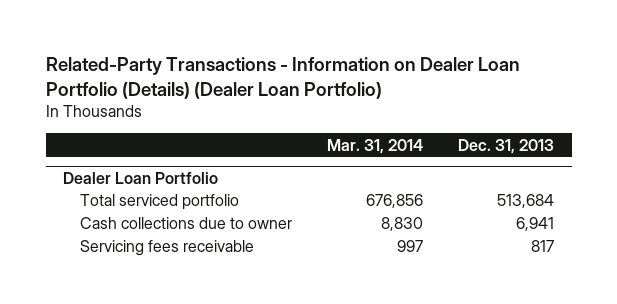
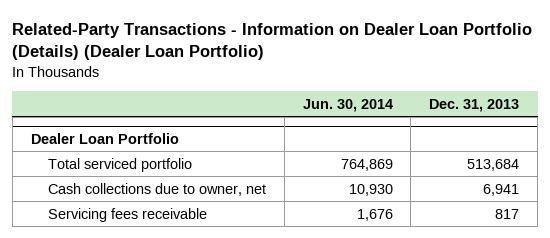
- | Mar. 31, 2014 | Dec. 31, 2013
+ | Jun. 30, 2014 | Dec. 31, 2013
@ Dealer Loan Portfolio
- Cash collections due to owner | 8,830 | 6,941
+ Cash collections due to owner, net | 10,930 | 6,941

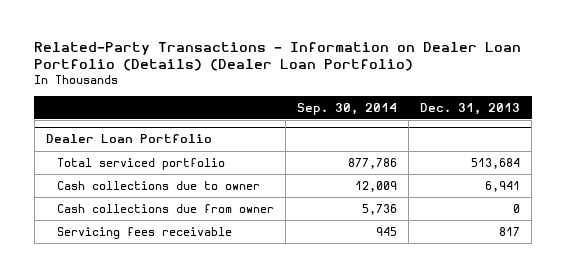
- | Jun. 30, 2014 | Dec. 31, 2013
+ | Sep. 30, 2014 | Dec. 31, 2013
@ Dealer Loan Portfolio
- Cash collections due to owner, net | 10,930 | 6,941
+ Cash collections due to owner | 12,009 | 6,941
+ Cash collections due from owner | 5,736 | 0

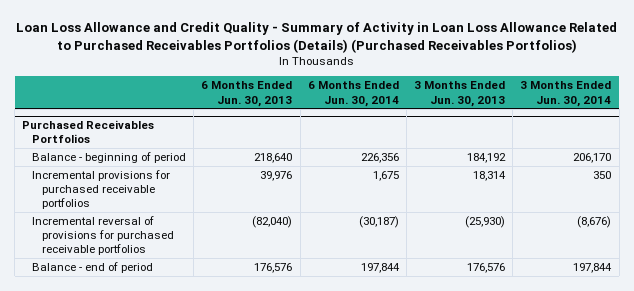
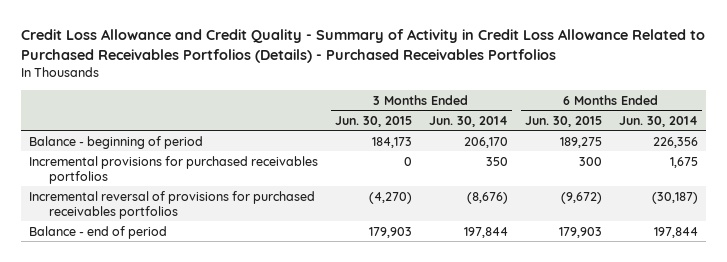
- Loan Loss Allowance and Credit Quality - Summary of Activity in Loan Loss Allowance Related to Purchased Receivables Portfolios (Details) (Purchased Receivables Portfolios)
+ Credit Loss Allowance and Credit Quality - Summary of Activity in Credit Loss Allowance Related to Purchased Receivables Portfolios (Details) - Purchased Receivables Portfolios
- | 6 Months Ended Jun. 30, 2013 | 6 Months Ended Jun. 30, 2014 | 3 Months Ended Jun. 30, 2013 | 3 Months Ended Jun. 30, 2014
+ | 3 Months Ended Jun. 30, 2015 | 3 Months Ended Jun. 30, 2014 | 6 Months Ended Jun. 30, 2015 | 6 Months Ended Jun. 30, 2014
- Purchased Receivables Portfolios
- Incremental provisions for purchased receivable portfolios | 39,976 | 1,675 | 18,314 | 350
- Incremental reversal of provisions for purchased receivable portfolios | (82,040) | (30,187) | (25,930) | (8,676)
+ Incremental provisions for purchased receivables portfolios | 0 | 350 | 300 | 1,675
+ Incremental reversal of provisions for purchased receivables portfolios | (4,270) | (8,676) | (9,672) | (30,187)

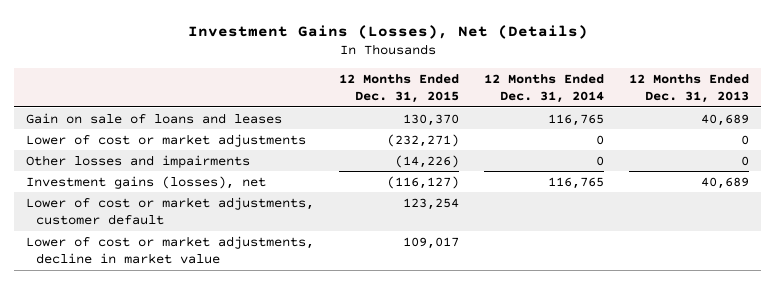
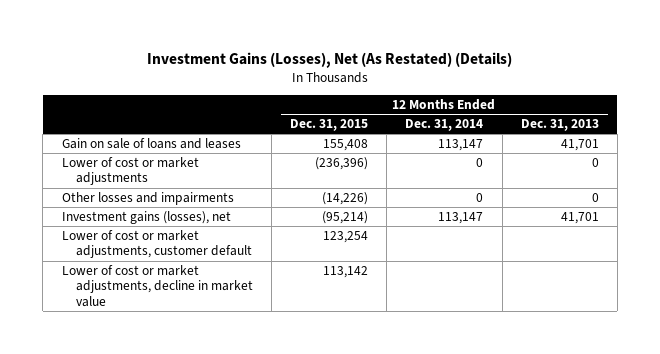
- Investment Gains (Losses), Net (Details)
+ Investment Gains (Losses), Net (As Restated) (Details)
- Gain on sale of loans and leases | 130,370 | 116,765 | 40,689
- Lower of cost or market adjustments | (232,271) | 0 | 0
+ Gain on sale of loans and leases | 155,408 | 113,147 | 41,701
+ Lower of cost or market adjustments | (236,396) | 0 | 0
- Investment gains (losses), net | (116,127) | 116,765 | 40,689
+ Investment gains (losses), net | (95,214) | 113,147 | 41,701
- Lower of cost or market adjustments, decline in market value | 109,017 | |
+ Lower of cost or market adjustments, decline in market value | 113,142 | |

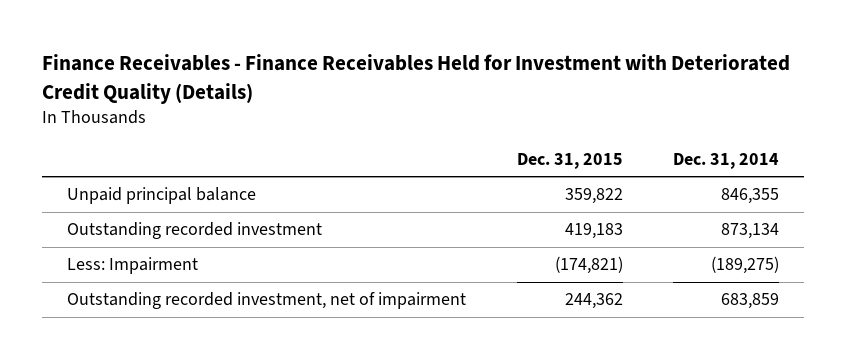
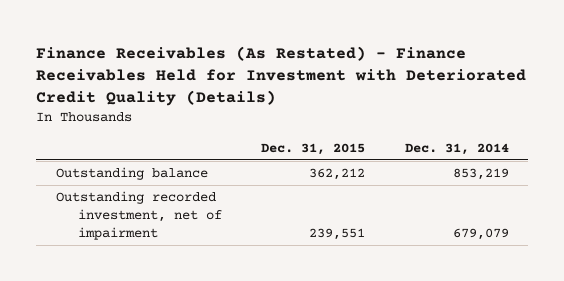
- Finance Receivables - Finance Receivables Held for Investment with Deteriorated Credit Quality (Details)
+ Finance Receivables (As Restated) - Finance Receivables Held for Investment with Deteriorated Credit Quality (Details)
- Unpaid principal balance | 359,822 | 846,355
- Outstanding recorded investment | 419,183 | 873,134
- Less: Impairment | (174,821) | (189,275)
- Outstanding recorded investment, net of impairment | 244,362 | 683,859
+ Outstanding balance | 362,212 | 853,219
+ Outstanding recorded investment, net of impairment | 239,551 | 679,079

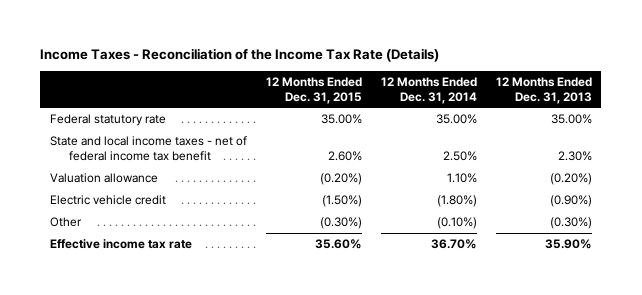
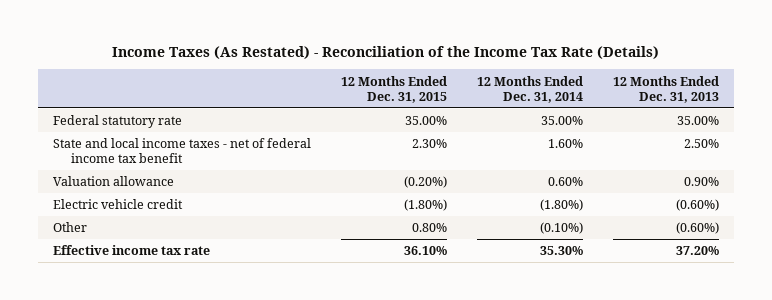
- Income Taxes - Reconciliation of the Income Tax Rate (Details)
+ Income Taxes (As Restated) - Reconciliation of the Income Tax Rate (Details)
- State and local income taxes - net of federal income tax benefit | 2.60% | 2.50% | 2.30%
- Valuation allowance | (0.20%) | 1.10% | (0.20%)
- Electric vehicle credit | (1.50%) | (1.80%) | (0.90%)
- Other | (0.30%) | (0.10%) | (0.30%)
- Effective income tax rate | 35.60% | 36.70% | 35.90%
+ State and local income taxes - net of federal income tax benefit | 2.30% | 1.60% | 2.50%
+ Valuation allowance | (0.20%) | 0.60% | 0.90%
+ Electric vehicle credit | (1.80%) | (1.80%) | (0.60%)
+ Other | 0.80% | (0.10%) | (0.60%)
+ Effective income tax rate | 36.10% | 35.30% | 37.20%

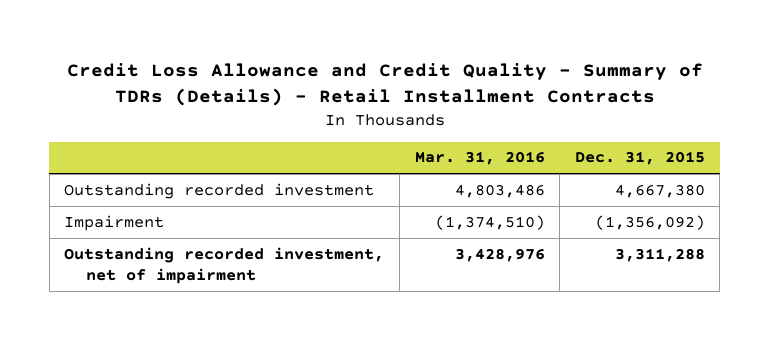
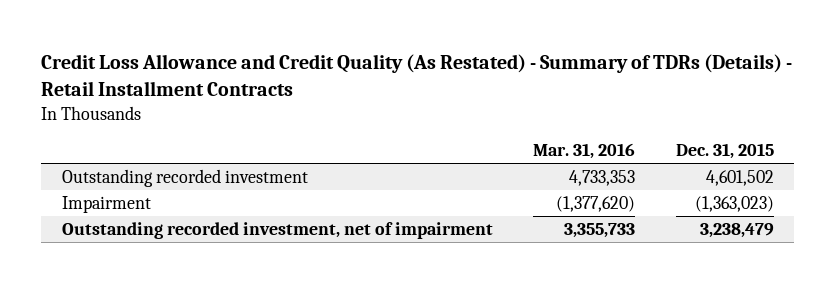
- Credit Loss Allowance and Credit Quality - Summary of TDRs (Details) - Retail Installment Contracts
+ Credit Loss Allowance and Credit Quality (As Restated) - Summary of TDRs (Details) - Retail Installment Contracts
- Outstanding recorded investment | 4,803,486 | 4,667,380
- Impairment | (1,374,510) | (1,356,092)
- Outstanding recorded investment, net of impairment | 3,428,976 | 3,311,288
+ Outstanding recorded investment | 4,733,353 | 4,601,502
+ Impairment | (1,377,620) | (1,363,023)
+ Outstanding recorded investment, net of impairment | 3,355,733 | 3,238,479

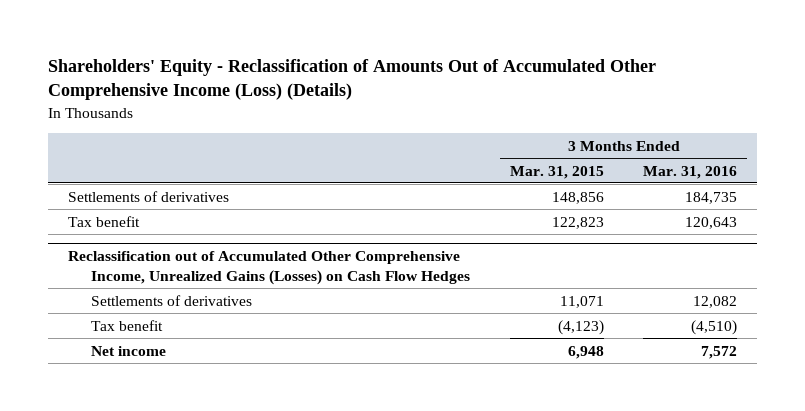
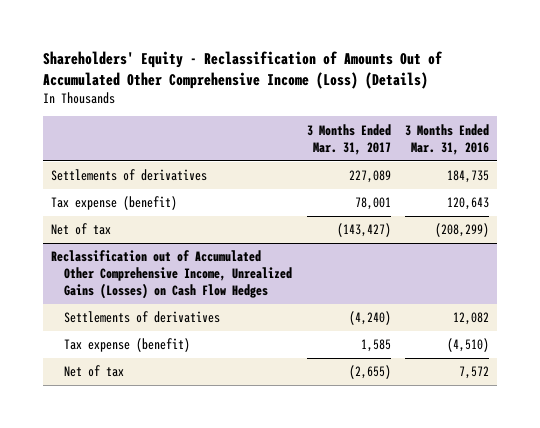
- | 3 Months Ended Mar. 31, 2015 | 3 Months Ended Mar. 31, 2016
+ | 3 Months Ended Mar. 31, 2017 | 3 Months Ended Mar. 31, 2016
- Tax benefit | 122,823 | 120,643
+ Tax expense (benefit) | 78,001 | 120,643
+ Net of tax | (143,427) | (208,299)
@ Reclassification out of Accumulated Other Comprehensive Income, Unrealized Gains (Losses) on Cash Flow Hedges
- Tax benefit | (4,123) | (4,510)
- Net income | 6,948 | 7,572
+ Tax expense (benefit) | 1,585 | (4,510)
+ Net of tax | (2,655) | 7,572

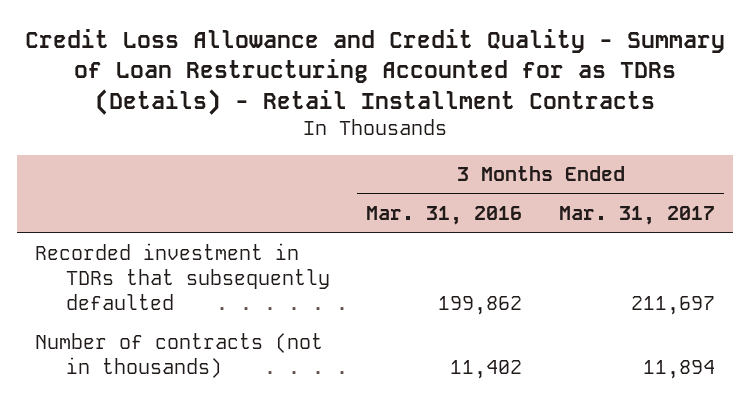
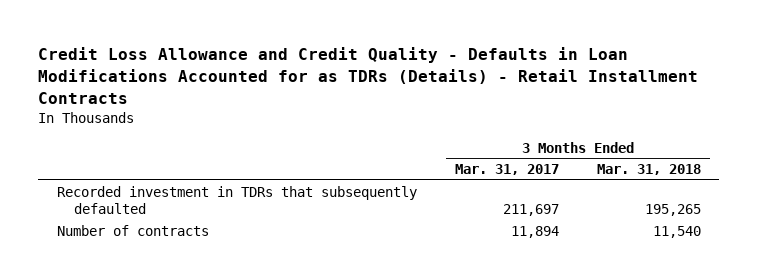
- Credit Loss Allowance and Credit Quality - Summary of Loan Restructuring Accounted for as TDRs (Details) - Retail Installment Contracts
+ Credit Loss Allowance and Credit Quality - Defaults in Loan Modifications Accounted for as TDRs (Details) - Retail Installment Contracts
- | 3 Months Ended Mar. 31, 2016 | 3 Months Ended Mar. 31, 2017
+ | 3 Months Ended Mar. 31, 2017 | 3 Months Ended Mar. 31, 2018
- Number of contracts (not in thousands) | 11,402 | 11,894
+ Number of contracts | 11,894 | 11,540

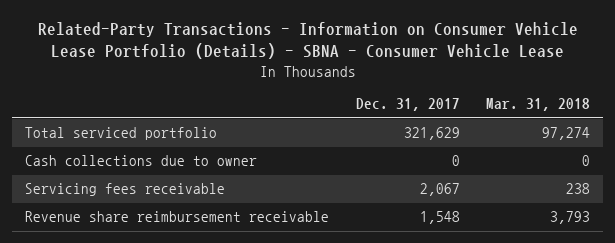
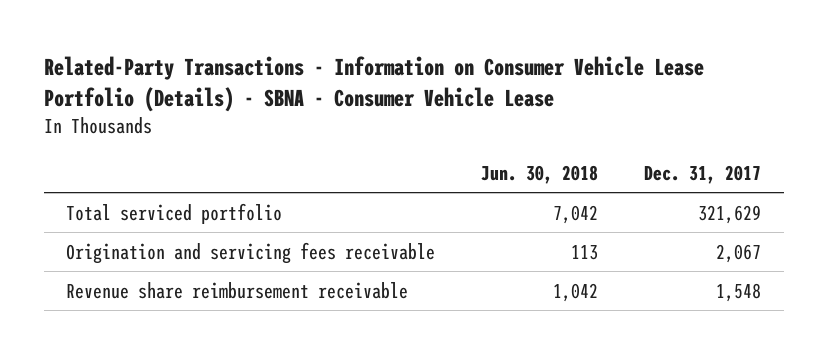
- | Dec. 31, 2017 | Mar. 31, 2018
+ | Jun. 30, 2018 | Dec. 31, 2017
- Cash collections due to owner | 0 | 0
- Servicing fees receivable | 2,067 | 238
+ Origination and servicing fees receivable | 113 | 2,067

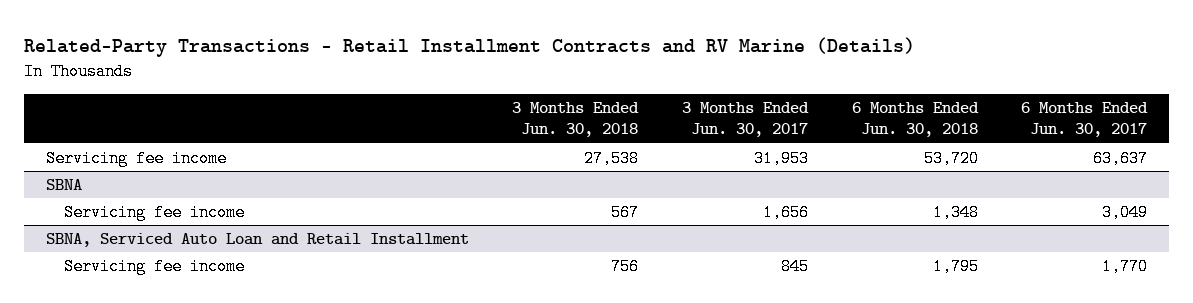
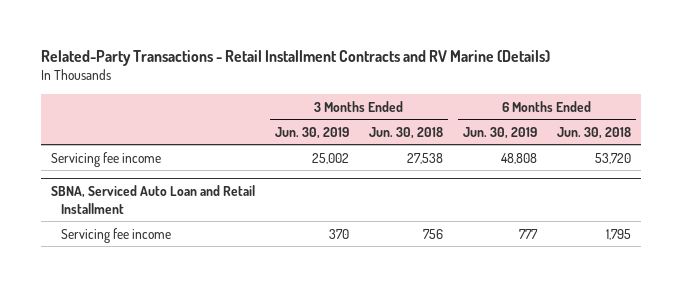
- | 3 Months Ended Jun. 30, 2018 | 3 Months Ended Jun. 30, 2017 | 6 Months Ended Jun. 30, 2018 | 6 Months Ended Jun. 30, 2017
+ | 3 Months Ended Jun. 30, 2019 | 3 Months Ended Jun. 30, 2018 | 6 Months Ended Jun. 30, 2019 | 6 Months Ended Jun. 30, 2018
- SBNA
- Servicing fee income | 567 | 1,656 | 1,348 | 3,049

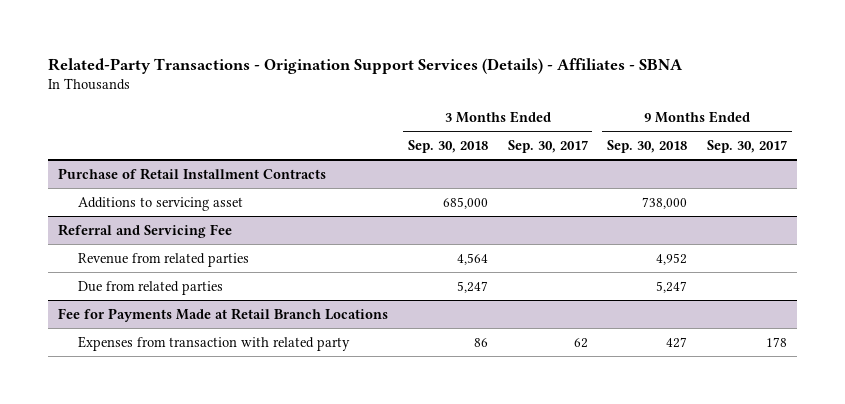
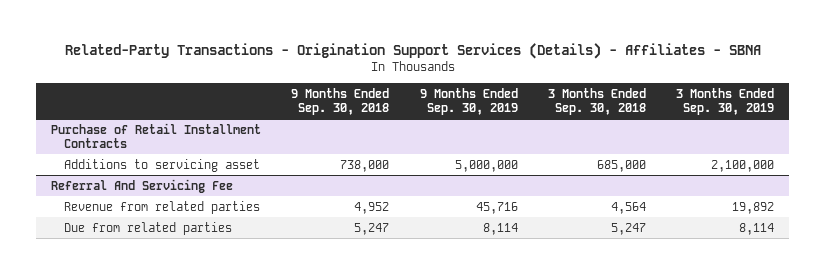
- | 3 Months Ended Sep. 30, 2018 | 3 Months Ended Sep. 30, 2017 | 9 Months Ended Sep. 30, 2018 | 9 Months Ended Sep. 30, 2017
+ | 9 Months Ended Sep. 30, 2018 | 9 Months Ended Sep. 30, 2019 | 3 Months Ended Sep. 30, 2018 | 3 Months Ended Sep. 30, 2019
- Referral and Servicing Fee
+ Referral And Servicing Fee
- Fee for Payments Made at Retail Branch Locations
- Expenses from transaction with related party | 86 | 62 | 427 | 178

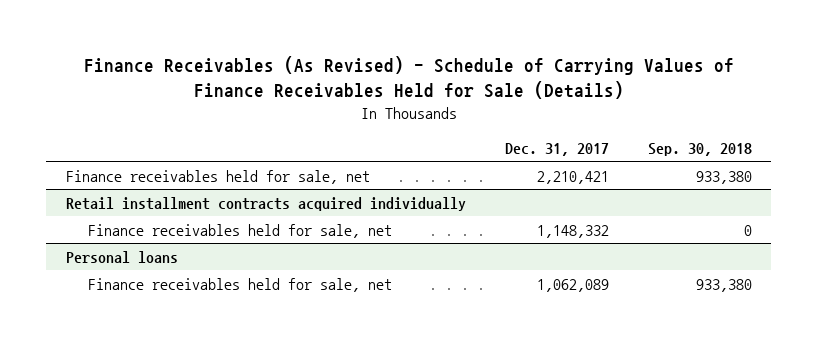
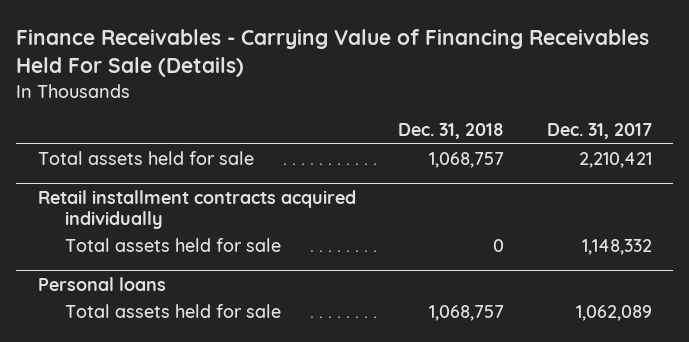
- Finance Receivables (As Revised) - Schedule of Carrying Values of Finance Receivables Held for Sale (Details)
+ Finance Receivables - Carrying Value of Financing Receivables Held For Sale (Details)
- | Dec. 31, 2017 | Sep. 30, 2018
+ | Dec. 31, 2018 | Dec. 31, 2017
- Finance receivables held for sale, net | 2,210,421 | 933,380
+ Total assets held for sale | 1,068,757 | 2,210,421
@ Retail installment contracts acquired individually
- Finance receivables held for sale, net | 1,148,332 | 0
+ Total assets held for sale | 0 | 1,148,332
@ Personal loans
- Finance receivables held for sale, net | 1,062,089 | 933,380
+ Total assets held for sale | 1,068,757 | 1,062,089

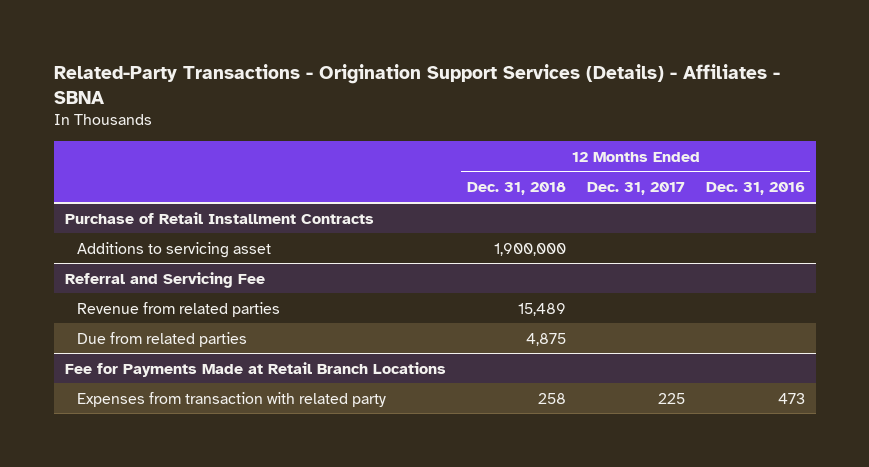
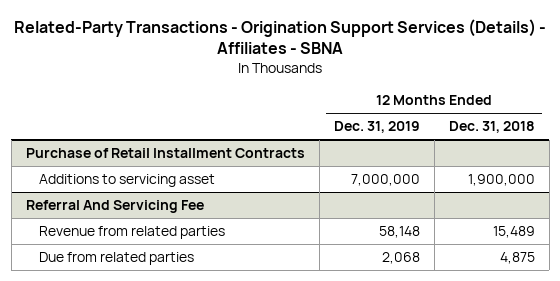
- | 12 Months Ended Dec. 31, 2018 | 12 Months Ended Dec. 31, 2017 | 12 Months Ended Dec. 31, 2016
+ | 12 Months Ended Dec. 31, 2019 | 12 Months Ended Dec. 31, 2018
- Referral and Servicing Fee
+ Referral And Servicing Fee
- Fee for Payments Made at Retail Branch Locations
- Expenses from transaction with related party | 258 | 225 | 473

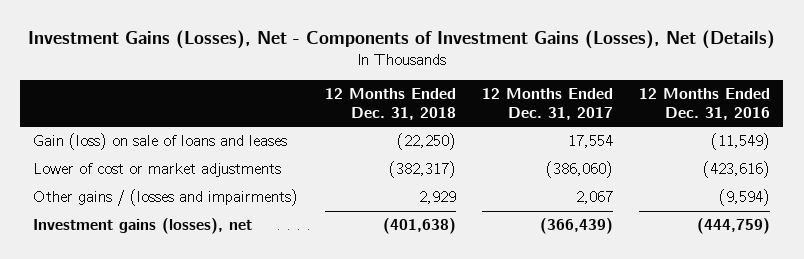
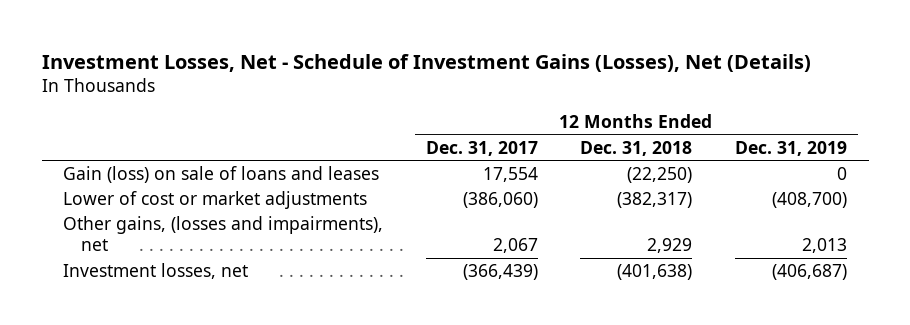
- Investment Gains (Losses), Net - Components of Investment Gains (Losses), Net (Details)
+ Investment Losses, Net - Schedule of Investment Gains (Losses), Net (Details)
- | 12 Months Ended Dec. 31, 2018 | 12 Months Ended Dec. 31, 2017 | 12 Months Ended Dec. 31, 2016
+ | 12 Months Ended Dec. 31, 2017 | 12 Months Ended Dec. 31, 2018 | 12 Months Ended Dec. 31, 2019
- Other gains / (losses and impairments) | 2,929 | 2,067 | (9,594)
- Investment gains (losses), net | (401,638) | (366,439) | (444,759)
+ Other gains, (losses and impairments), net | 2,067 | 2,929 | 2,013
+ Investment losses, net | (366,439) | (401,638) | (406,687)

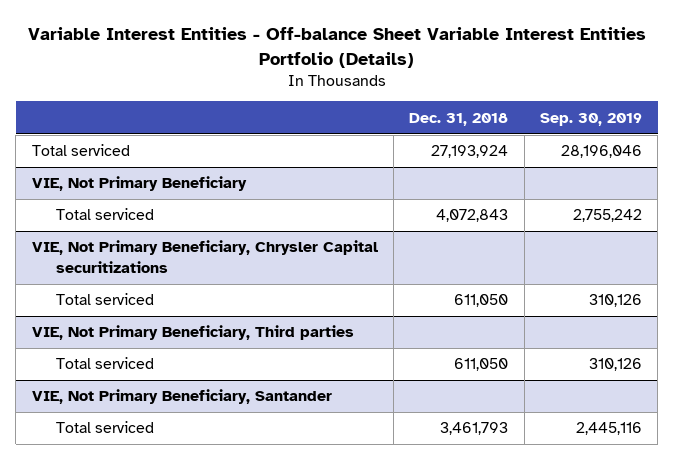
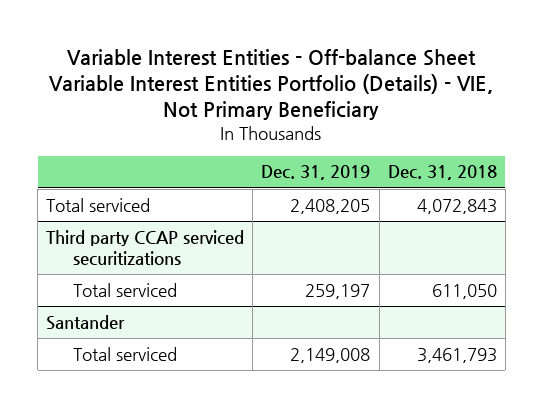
- Variable Interest Entities - Off-balance Sheet Variable Interest Entities Portfolio (Details)
+ Variable Interest Entities - Off-balance Sheet Variable Interest Entities Portfolio (Details) - VIE, Not Primary Beneficiary
- | Dec. 31, 2018 | Sep. 30, 2019
+ | Dec. 31, 2019 | Dec. 31, 2018
- Total serviced | 27,193,924 | 28,196,046
- VIE, Not Primary Beneficiary
- VIE, Not Primary Beneficiary, Chrysler Capital securitizations
- Total serviced | 611,050 | 310,126
- VIE, Not Primary Beneficiary, Third parties
+ Third party CCAP serviced securitizations
- VIE, Not Primary Beneficiary, Santander
+ Santander

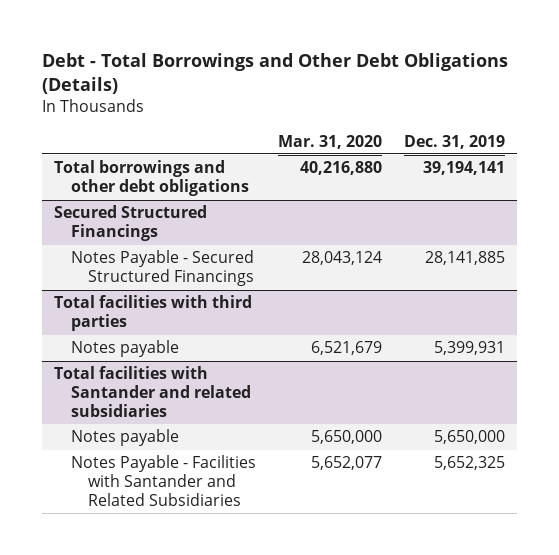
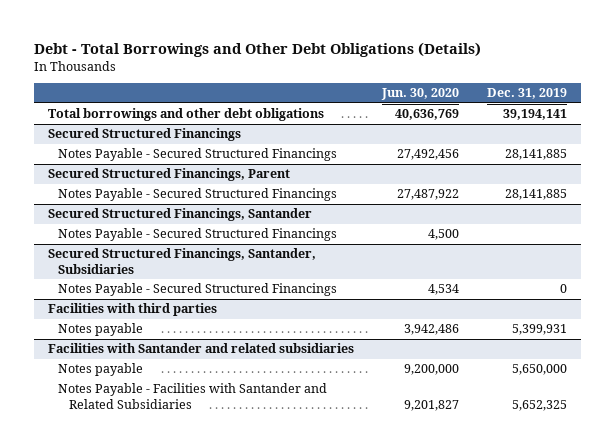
- | Mar. 31, 2020 | Dec. 31, 2019
+ | Jun. 30, 2020 | Dec. 31, 2019
- Total facilities with third parties
+ Secured Structured Financings, Parent
+ Notes Payable - Secured Structured Financings | 27,487,922 | 28,141,885
+ Secured Structured Financings, Santander
+ Notes Payable - Secured Structured Financings | 4,500 |
+ Secured Structured Financings, Santander, Subsidiaries
+ Notes Payable - Secured Structured Financings | 4,534 | 0
+ Facilities with third parties
- Total facilities with Santander and related subsidiaries
+ Facilities with Santander and related subsidiaries

